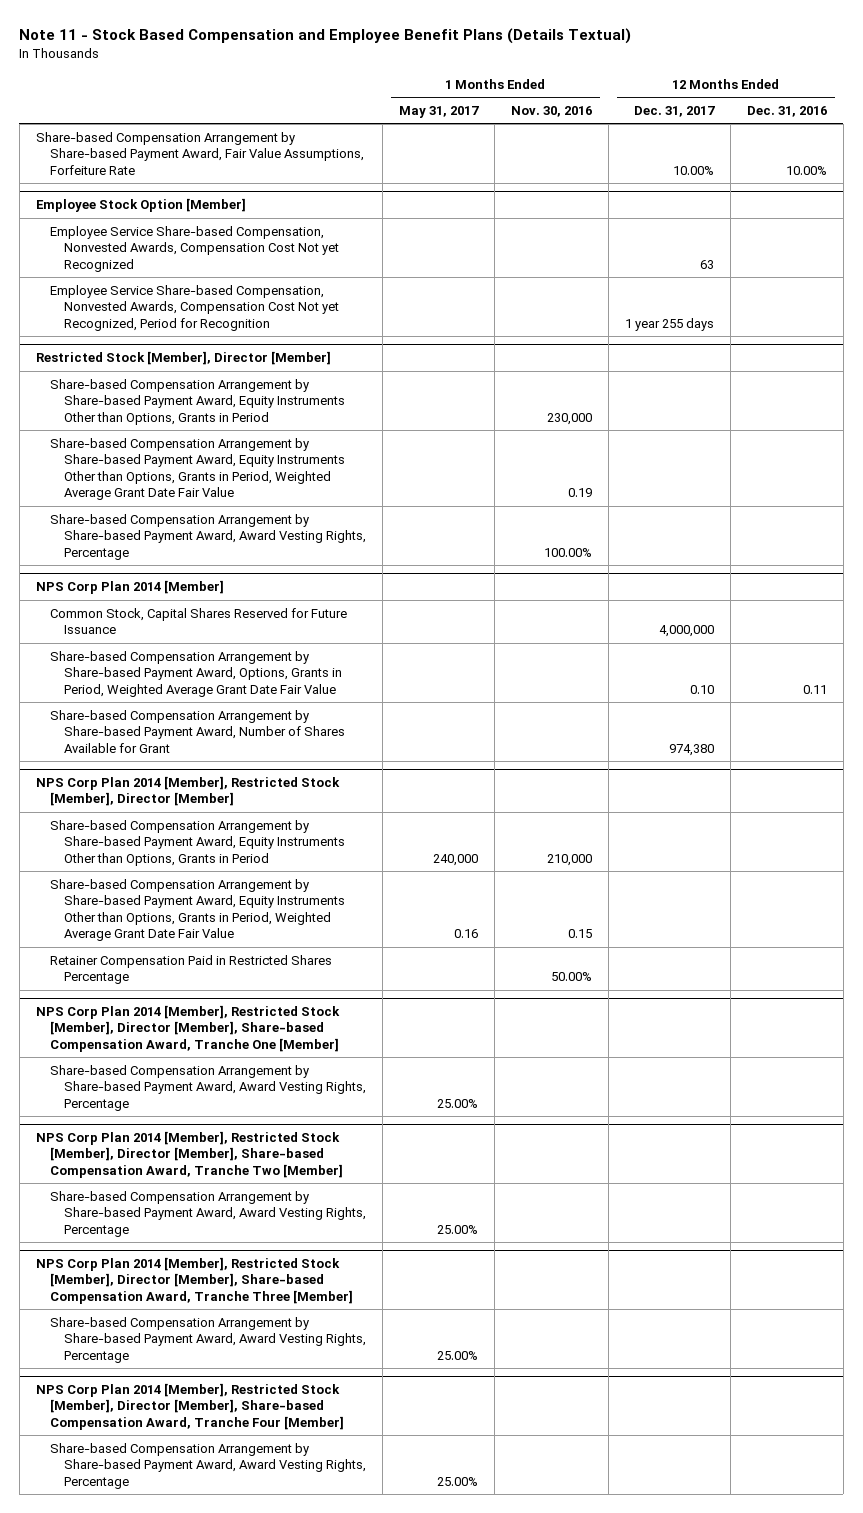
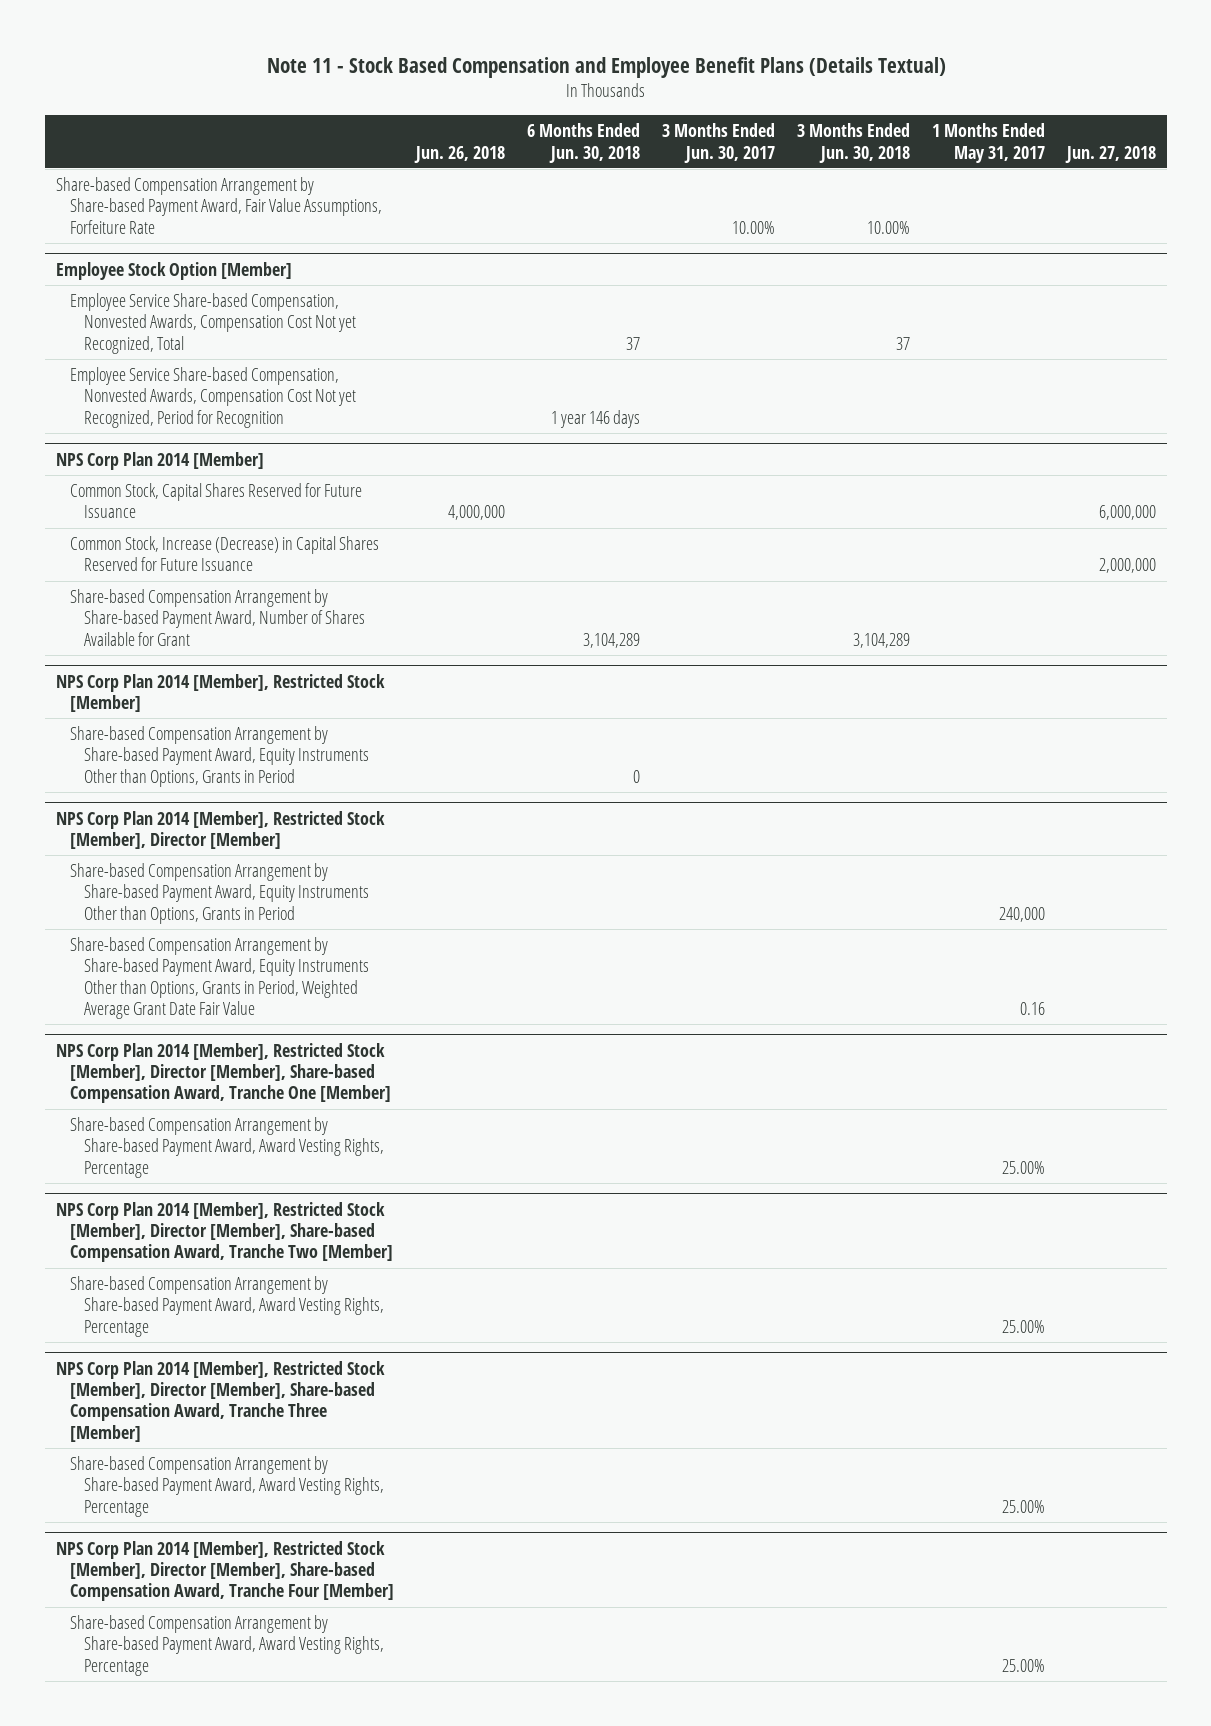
- | 1 Months Ended May 31, 2017 | 1 Months Ended Nov. 30, 2016 | 12 Months Ended Dec. 31, 2017 | 12 Months Ended Dec. 31, 2016
+ | Jun. 26, 2018 | 6 Months Ended Jun. 30, 2018 | 3 Months Ended Jun. 30, 2017 | 3 Months Ended Jun. 30, 2018 | 1 Months Ended May 31, 2017 | Jun. 27, 2018
@ Employee Stock Option [Member]
- Employee Service Share-based Compensation, Nonvested Awards, Compensation Cost Not yet Recognized | | | 63 |
+ Employee Service Share-based Compensation, Nonvested Awards, Compensation Cost Not yet Recognized, Total | | 37 | | 37 | |
- Restricted Stock [Member], Director [Member]
- Share-based Compensation Arrangement by Share-based Payment Award, Equity Instruments Other than Options, Grants in Period | | 230,000 | |
- Share-based Compensation Arrangement by Share-based Payment Award, Equity Instruments Other than Options, Grants in Period, Weighted Average Grant Date Fair Value | | 0.19 | |
- Share-based Compensation Arrangement by Share-based Payment Award, Award Vesting Rights, Percentage | | 100.00% | |
@ NPS Corp Plan 2014 [Member]
- Share-based Compensation Arrangement by Share-based Payment Award, Options, Grants in Period, Weighted Average Grant Date Fair Value | | | 0.10 | 0.11
+ Common Stock, Increase (Decrease) in Capital Shares Reserved for Future Issuance | | | | | | 2,000,000
+ NPS Corp Plan 2014 [Member], Restricted Stock [Member]
+ Share-based Compensation Arrangement by Share-based Payment Award, Equity Instruments Other than Options, Grants in Period | | 0 | | | |
@ NPS Corp Plan 2014 [Member], Restricted Stock [Member], Director [Member]
- Retainer Compensation Paid in Restricted Shares Percentage | | 50.00% | |

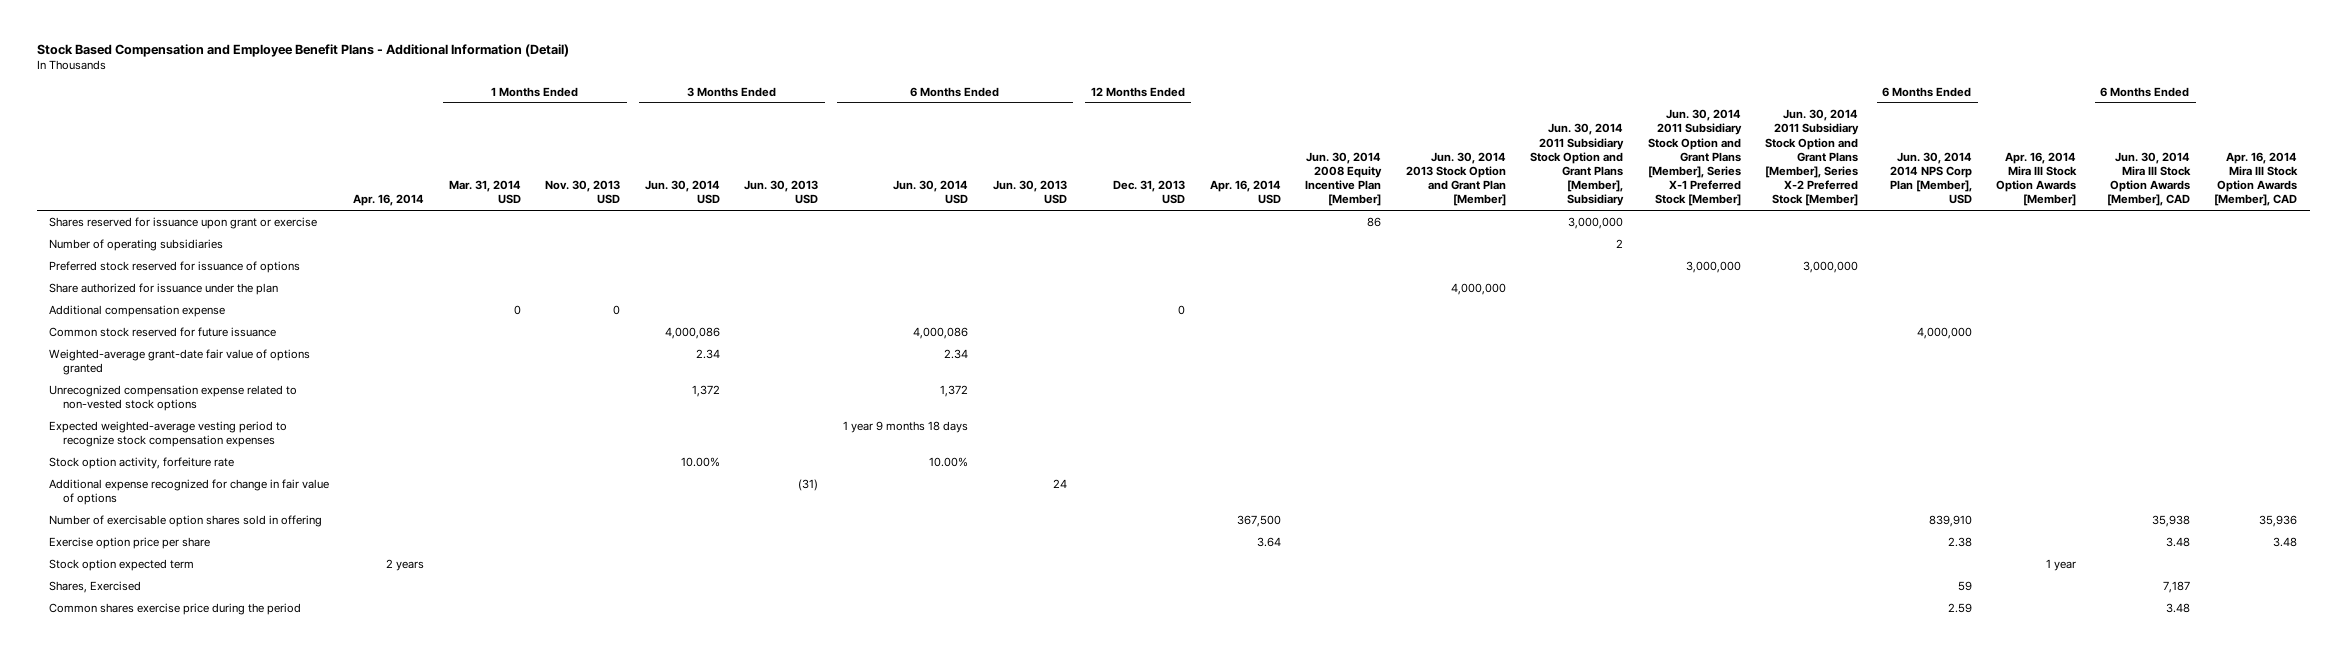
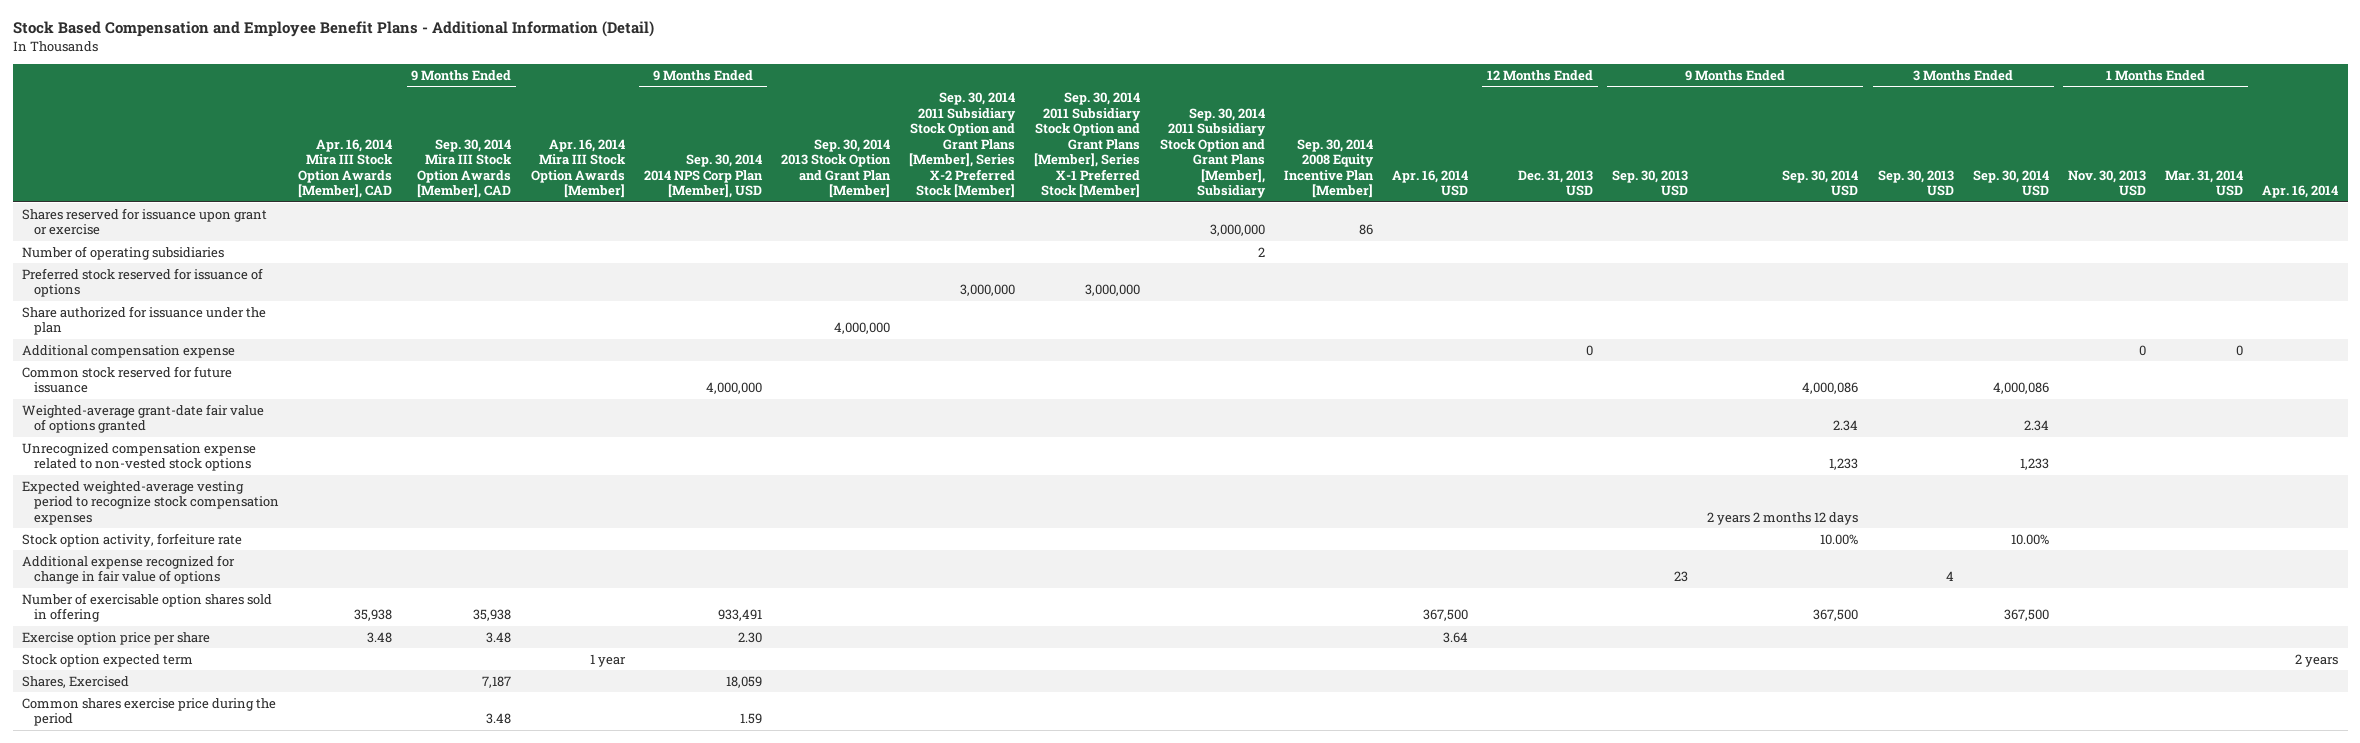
- | Apr. 16, 2014 | 1 Months Ended Mar. 31, 2014 USD | 1 Months Ended Nov. 30, 2013 USD | 3 Months Ended Jun. 30, 2014 USD | 3 Months Ended Jun. 30, 2013 USD | 6 Months Ended Jun. 30, 2014 USD | 6 Months Ended Jun. 30, 2013 USD | 12 Months Ended Dec. 31, 2013 USD | Apr. 16, 2014 USD | Jun. 30, 2014 2008 Equity Incentive Plan [Member] | Jun. 30, 2014 2013 Stock Option and Grant Plan [Member] | Jun. 30, 2014 2011 Subsidiary Stock Option and Grant Plans [Member], Subsidiary | Jun. 30, 2014 2011 Subsidiary Stock Option and Grant Plans [Member], Series X-1 Preferred Stock [Member] | Jun. 30, 2014 2011 Subsidiary Stock Option and Grant Plans [Member], Series X-2 Preferred Stock [Member] | 6 Months Ended Jun. 30, 2014 2014 NPS Corp Plan [Member], USD | Apr. 16, 2014 Mira III Stock Option Awards [Member] | 6 Months Ended Jun. 30, 2014 Mira III Stock Option Awards [Member], CAD | Apr. 16, 2014 Mira III Stock Option Awards [Member], CAD
+ | Apr. 16, 2014 Mira III Stock Option Awards [Member], CAD | 9 Months Ended Sep. 30, 2014 Mira III Stock Option Awards [Member], CAD | Apr. 16, 2014 Mira III Stock Option Awards [Member] | 9 Months Ended Sep. 30, 2014 2014 NPS Corp Plan [Member], USD | Sep. 30, 2014 2013 Stock Option and Grant Plan [Member] | Sep. 30, 2014 2011 Subsidiary Stock Option and Grant Plans [Member], Series X-2 Preferred Stock [Member] | Sep. 30, 2014 2011 Subsidiary Stock Option and Grant Plans [Member], Series X-1 Preferred Stock [Member] | Sep. 30, 2014 2011 Subsidiary Stock Option and Grant Plans [Member], Subsidiary | Sep. 30, 2014 2008 Equity Incentive Plan [Member] | Apr. 16, 2014 USD | 12 Months Ended Dec. 31, 2013 USD | 9 Months Ended Sep. 30, 2013 USD | 9 Months Ended Sep. 30, 2014 USD | 3 Months Ended Sep. 30, 2013 USD | 3 Months Ended Sep. 30, 2014 USD | 1 Months Ended Nov. 30, 2013 USD | 1 Months Ended Mar. 31, 2014 USD | Apr. 16, 2014
- Number of exercisable option shares sold in offering | | | | | | | | | 367,500 | | | | | | 839,910 | | 35,938 | 35,936
+ Number of exercisable option shares sold in offering | 35,938 | 35,938 | | 933,491 | | | | | | 367,500 | | | 367,500 | | 367,500 | | |

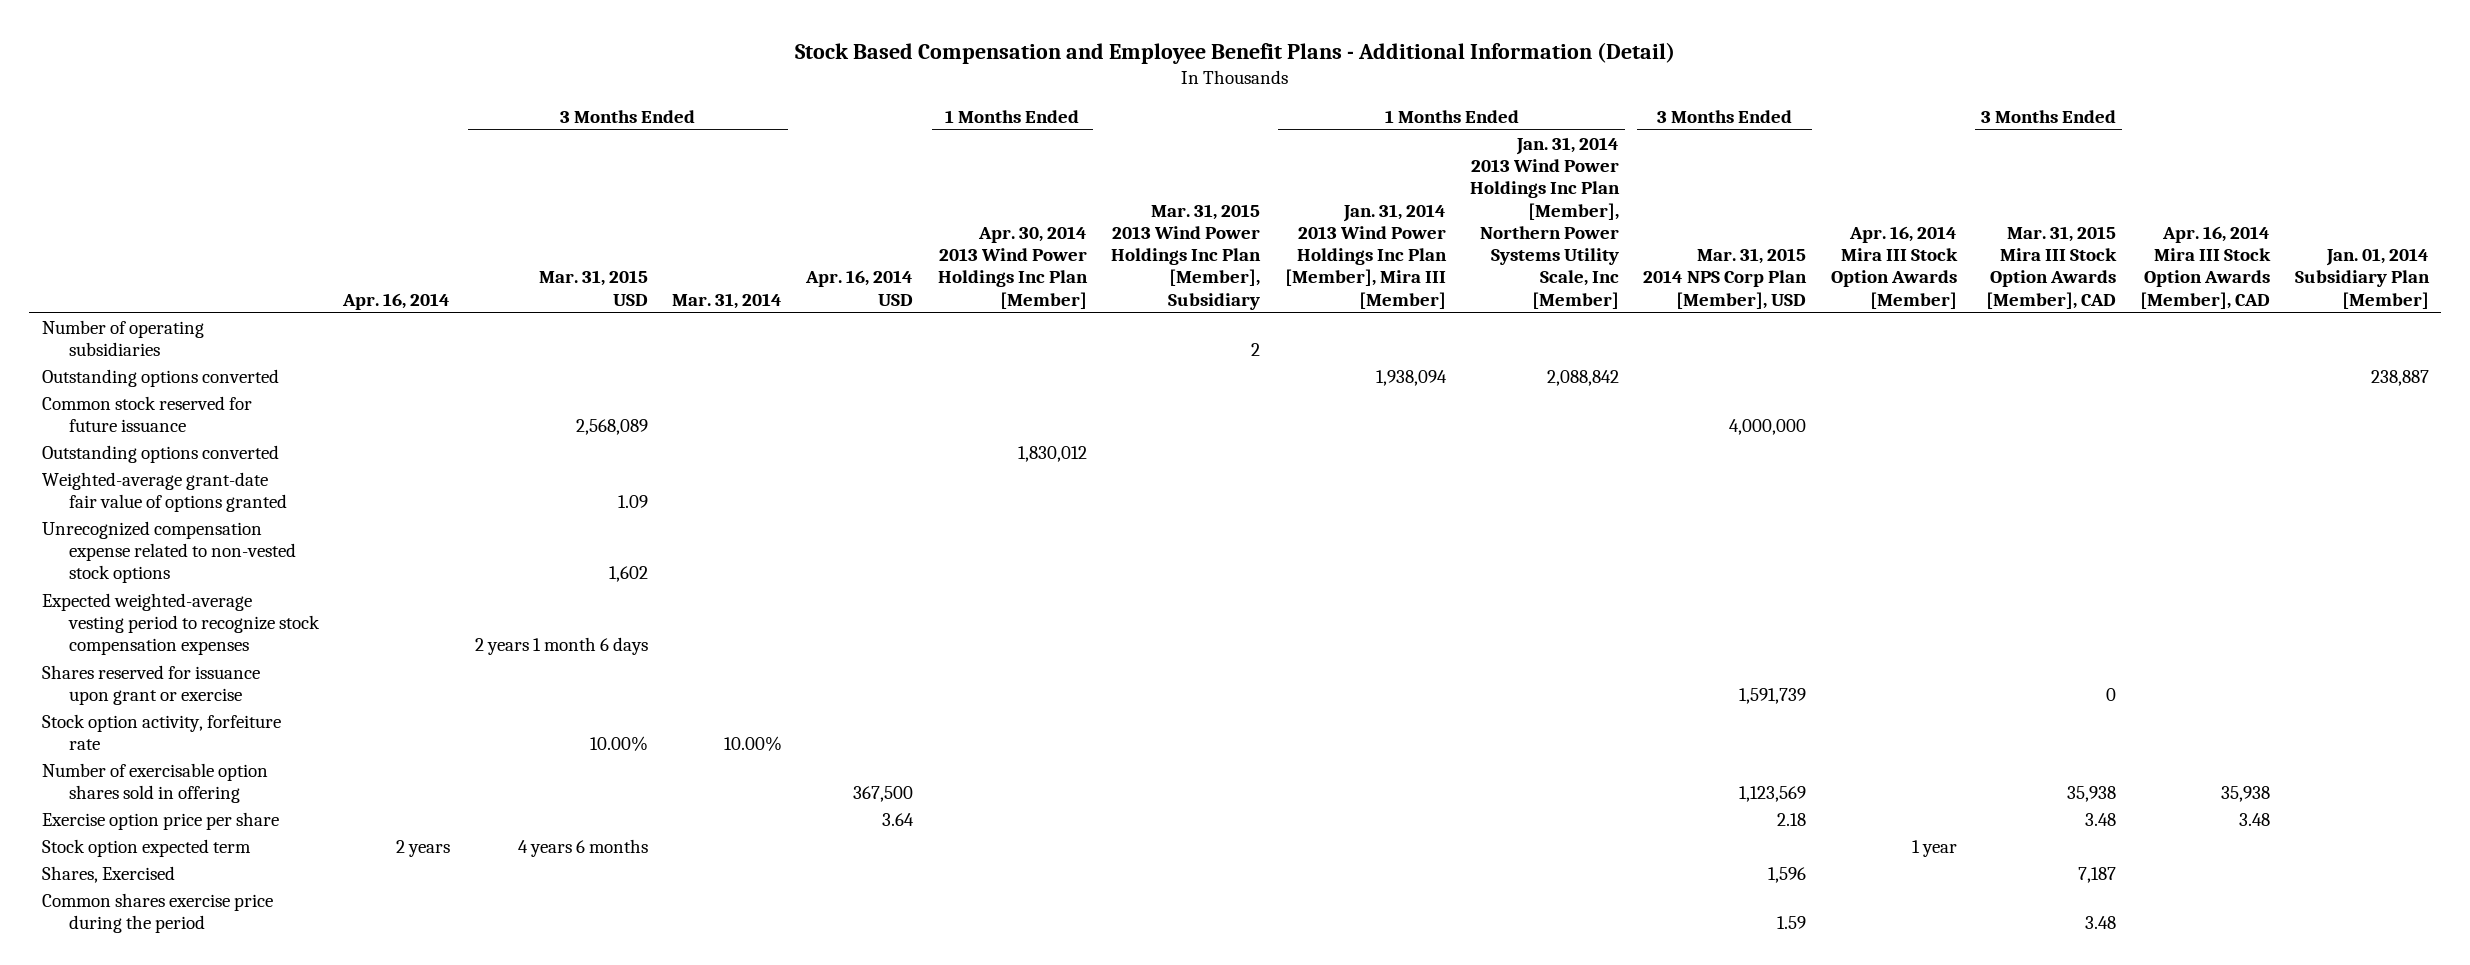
- | Apr. 16, 2014 Mira III Stock Option Awards [Member], CAD | 9 Months Ended Sep. 30, 2014 Mira III Stock Option Awards [Member], CAD | Apr. 16, 2014 Mira III Stock Option Awards [Member] | 9 Months Ended Sep. 30, 2014 2014 NPS Corp Plan [Member], USD | Sep. 30, 2014 2013 Stock Option and Grant Plan [Member] | Sep. 30, 2014 2011 Subsidiary Stock Option and Grant Plans [Member], Series X-2 Preferred Stock [Member] | Sep. 30, 2014 2011 Subsidiary Stock Option and Grant Plans [Member], Series X-1 Preferred Stock [Member] | Sep. 30, 2014 2011 Subsidiary Stock Option and Grant Plans [Member], Subsidiary | Sep. 30, 2014 2008 Equity Incentive Plan [Member] | Apr. 16, 2014 USD | 12 Months Ended Dec. 31, 2013 USD | 9 Months Ended Sep. 30, 2013 USD | 9 Months Ended Sep. 30, 2014 USD | 3 Months Ended Sep. 30, 2013 USD | 3 Months Ended Sep. 30, 2014 USD | 1 Months Ended Nov. 30, 2013 USD | 1 Months Ended Mar. 31, 2014 USD | Apr. 16, 2014
+ | Apr. 16, 2014 | 3 Months Ended Mar. 31, 2015 USD | 3 Months Ended Mar. 31, 2014 | Apr. 16, 2014 USD | 1 Months Ended Apr. 30, 2014 2013 Wind Power Holdings Inc Plan [Member] | Mar. 31, 2015 2013 Wind Power Holdings Inc Plan [Member], Subsidiary | 1 Months Ended Jan. 31, 2014 2013 Wind Power Holdings Inc Plan [Member], Mira III [Member] | 1 Months Ended Jan. 31, 2014 2013 Wind Power Holdings Inc Plan [Member], Northern Power Systems Utility Scale, Inc [Member] | 3 Months Ended Mar. 31, 2015 2014 NPS Corp Plan [Member], USD | Apr. 16, 2014 Mira III Stock Option Awards [Member] | 3 Months Ended Mar. 31, 2015 Mira III Stock Option Awards [Member], CAD | Apr. 16, 2014 Mira III Stock Option Awards [Member], CAD | Jan. 01, 2014 Subsidiary Plan [Member]
- Preferred stock reserved for issuance of options | | | | | | 3,000,000 | 3,000,000 | | | | | | | | | | |
- Share authorized for issuance under the plan | | | | | 4,000,000 | | | | | | | | | | | | |
- Additional compensation expense | | | | | | | | | | | 0 | | | | | 0 | 0 |
+ Outstanding options converted | | | | | | | 1,938,094 | 2,088,842 | | | | | 238,887
+ Outstanding options converted | | | | | 1,830,012 | | | | | | | |
moved down: Shares reserved for issuance upon grant or exercise | | | | | | | | | 1,591,739 | | 0 | |
- Additional expense recognized for change in fair value of options | | | | | | | | | | | | 23 | | 4 | | | |

